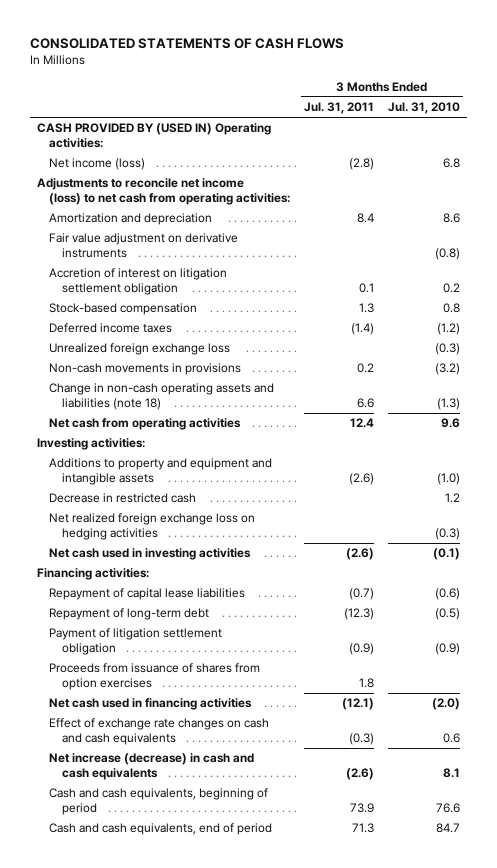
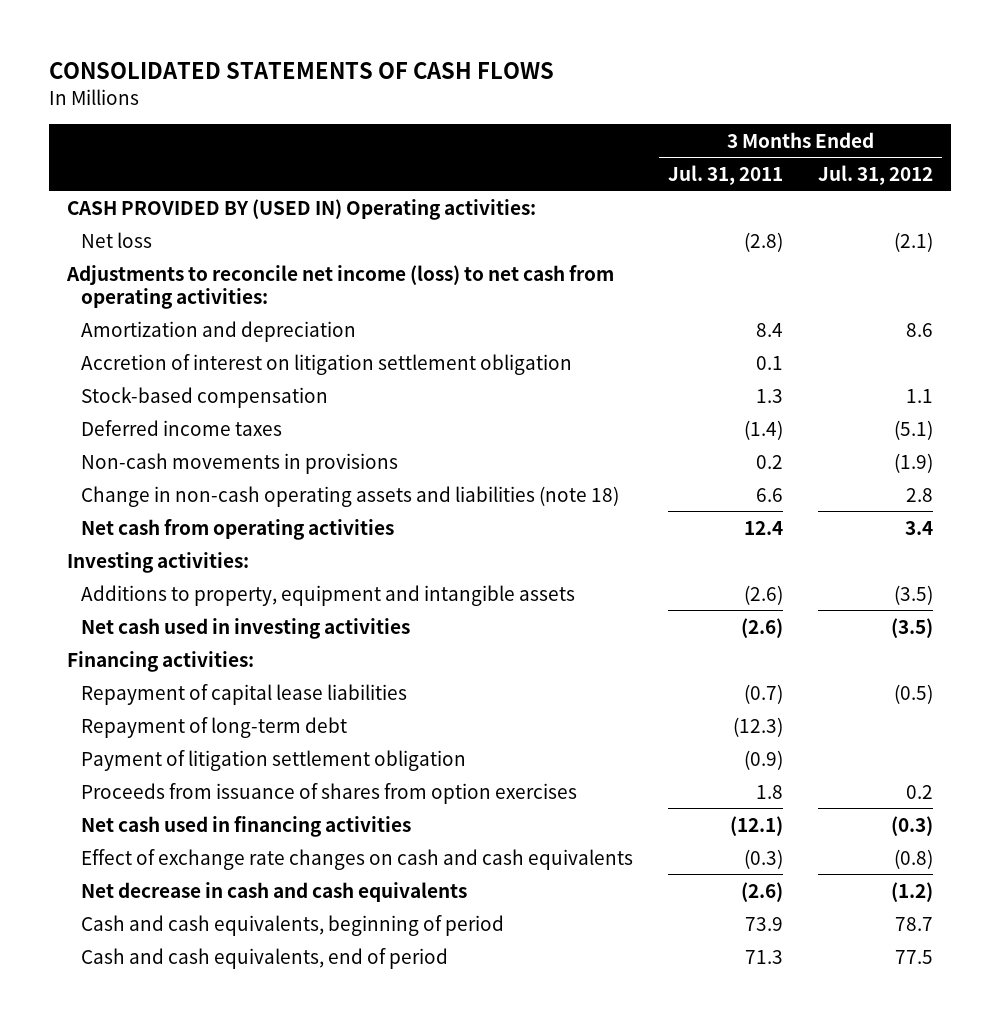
- | 3 Months Ended Jul. 31, 2011 | 3 Months Ended Jul. 31, 2010
+ | 3 Months Ended Jul. 31, 2011 | 3 Months Ended Jul. 31, 2012
- Net income (loss) | (2.8) | 6.8
+ Net loss | (2.8) | (2.1)
- Fair value adjustment on derivative instruments | | (0.8)
- Unrealized foreign exchange loss | | (0.3)
- Additions to property and equipment and intangible assets | (2.6) | (1.0)
- Decrease in restricted cash | | 1.2
- Net realized foreign exchange loss on hedging activities | | (0.3)
+ Additions to property, equipment and intangible assets | (2.6) | (3.5)
- Net increase (decrease) in cash and cash equivalents | (2.6) | 8.1
+ Net decrease in cash and cash equivalents | (2.6) | (1.2)

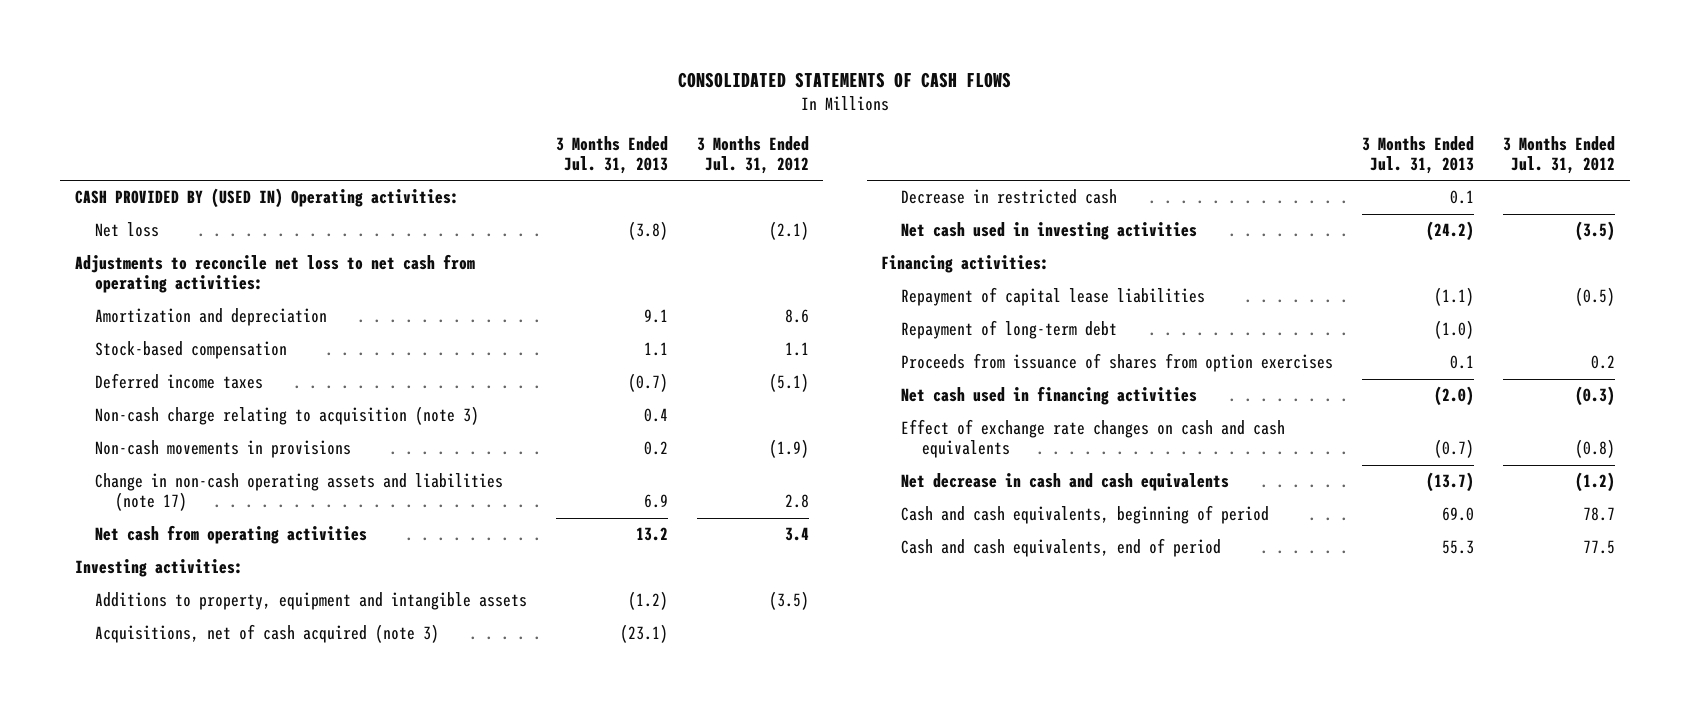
- | 3 Months Ended Jul. 31, 2011 | 3 Months Ended Jul. 31, 2012
+ | 3 Months Ended Jul. 31, 2013 | 3 Months Ended Jul. 31, 2012
- Adjustments to reconcile net income (loss) to net cash from operating activities:
+ Adjustments to reconcile net loss to net cash from operating activities:
- Accretion of interest on litigation settlement obligation | 0.1 |
+ Non-cash charge relating to acquisition (note 3) | 0.4 |
- Change in non-cash operating assets and liabilities (note 18) | 6.6 | 2.8
+ Change in non-cash operating assets and liabilities (note 17) | 6.9 | 2.8
+ Acquisitions, net of cash acquired (note 3) | (23.1) |
+ Decrease in restricted cash | 0.1 |
- Payment of litigation settlement obligation | (0.9) |

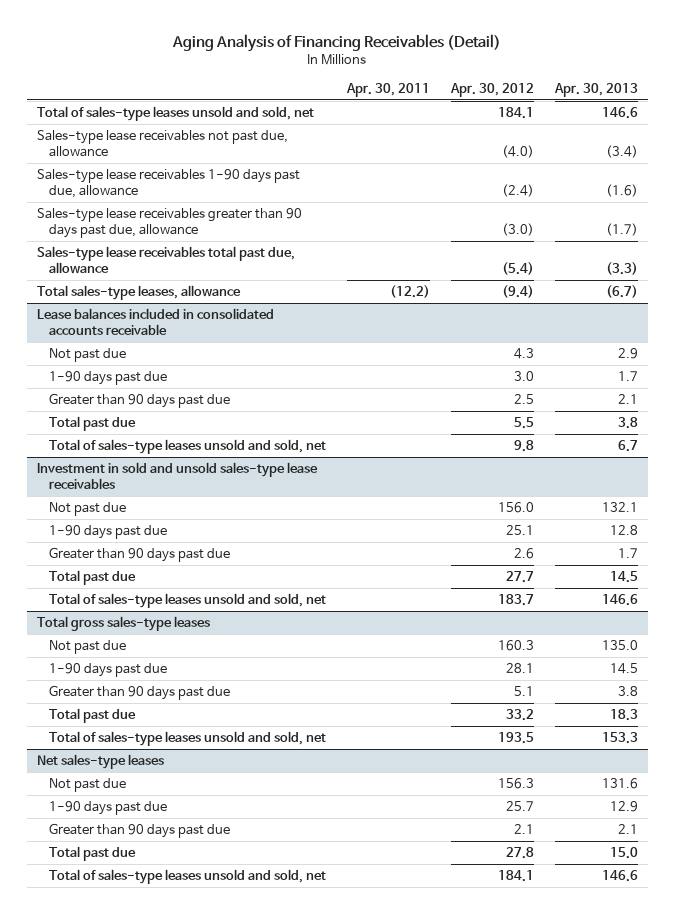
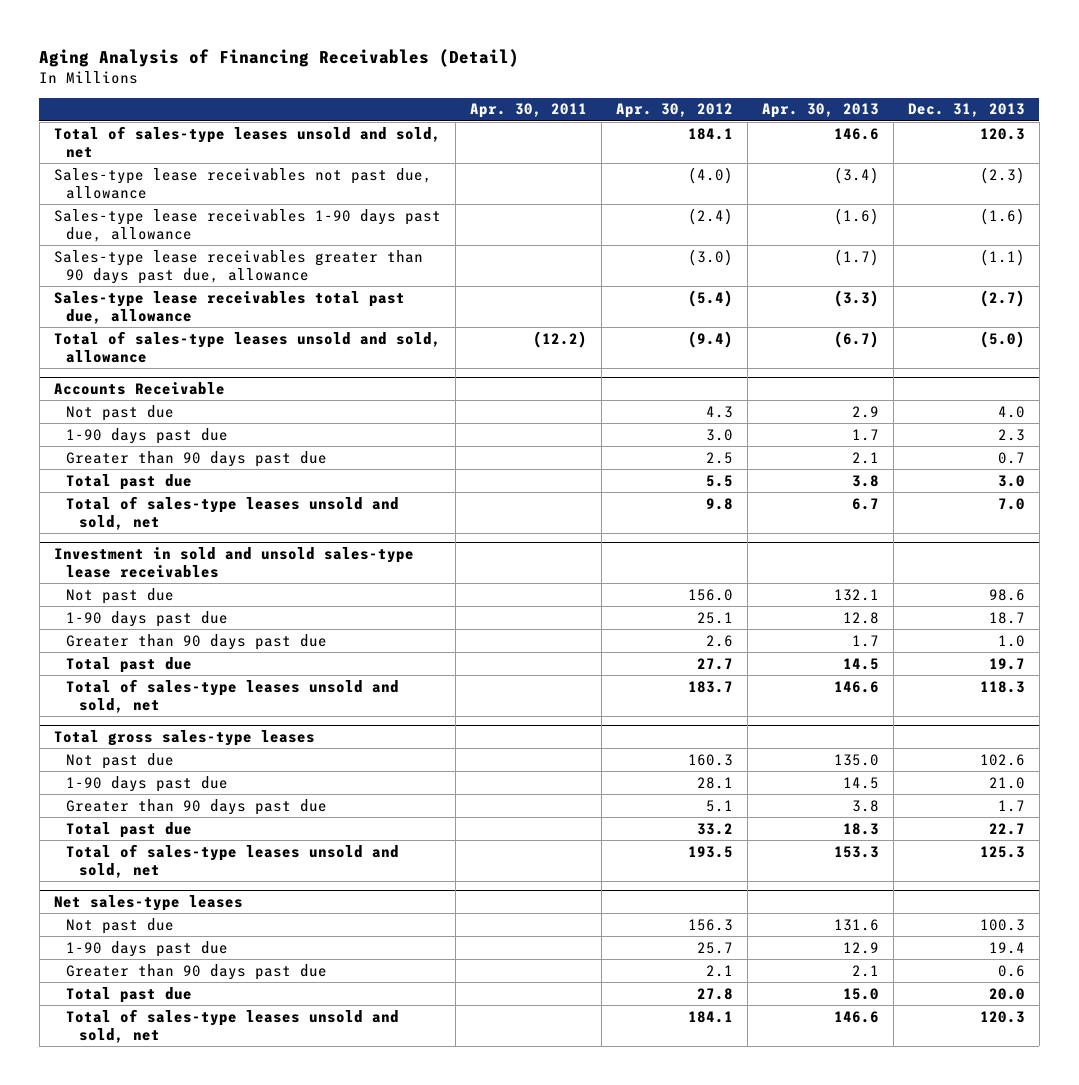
- | Apr. 30, 2011 | Apr. 30, 2012 | Apr. 30, 2013
+ | Apr. 30, 2011 | Apr. 30, 2012 | Apr. 30, 2013 | Dec. 31, 2013
- Total sales-type leases, allowance | (12.2) | (9.4) | (6.7)
- Lease balances included in consolidated accounts receivable
+ Total of sales-type leases unsold and sold, allowance | (12.2) | (9.4) | (6.7) | (5.0)
+ Accounts Receivable

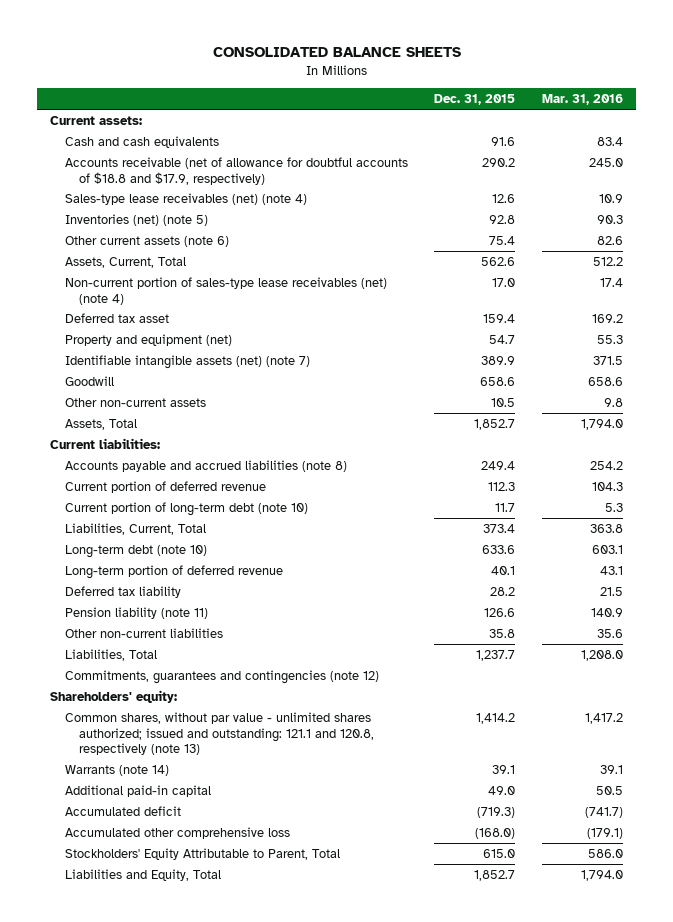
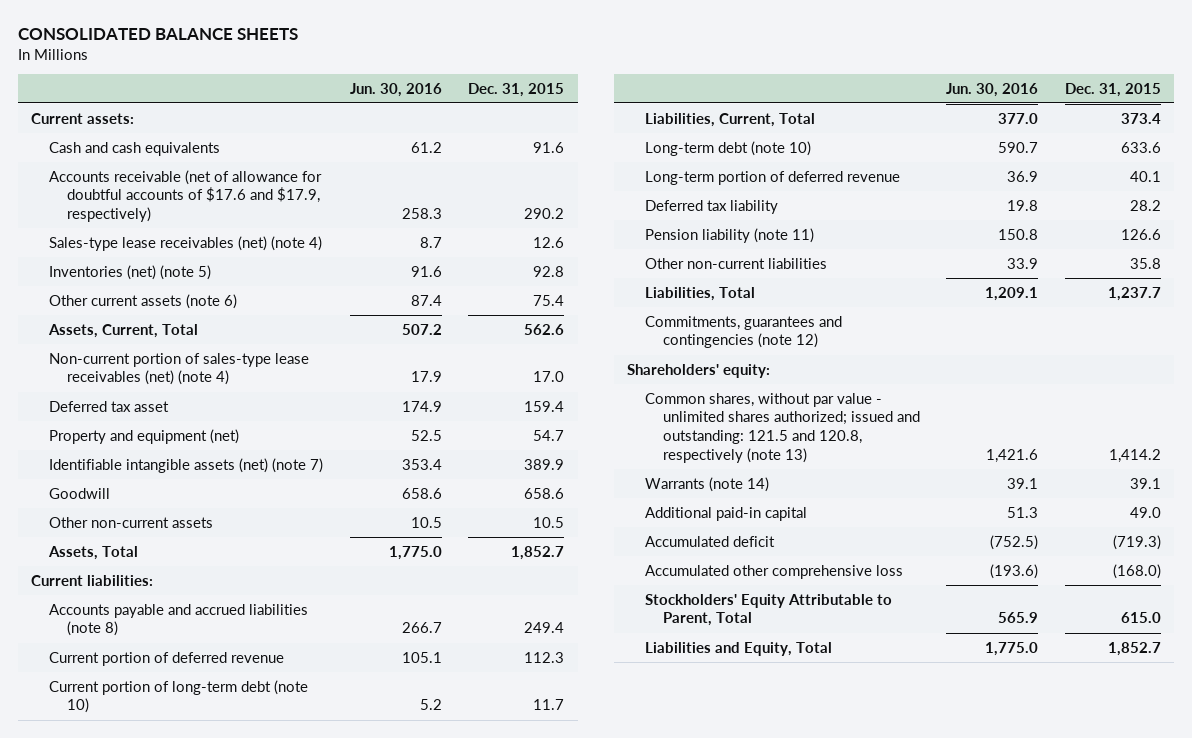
- | Dec. 31, 2015 | Mar. 31, 2016
+ | Jun. 30, 2016 | Dec. 31, 2015
- Accounts receivable (net of allowance for doubtful accounts of $18.8 and $17.9, respectively) | 290.2 | 245.0
+ Accounts receivable (net of allowance for doubtful accounts of $17.6 and $17.9, respectively) | 258.3 | 290.2
- Common shares, without par value - unlimited shares authorized; issued and outstanding: 121.1 and 120.8, respectively (note 13) | 1,414.2 | 1,417.2
+ Common shares, without par value - unlimited shares authorized; issued and outstanding: 121.5 and 120.8, respectively (note 13) | 1,421.6 | 1,414.2

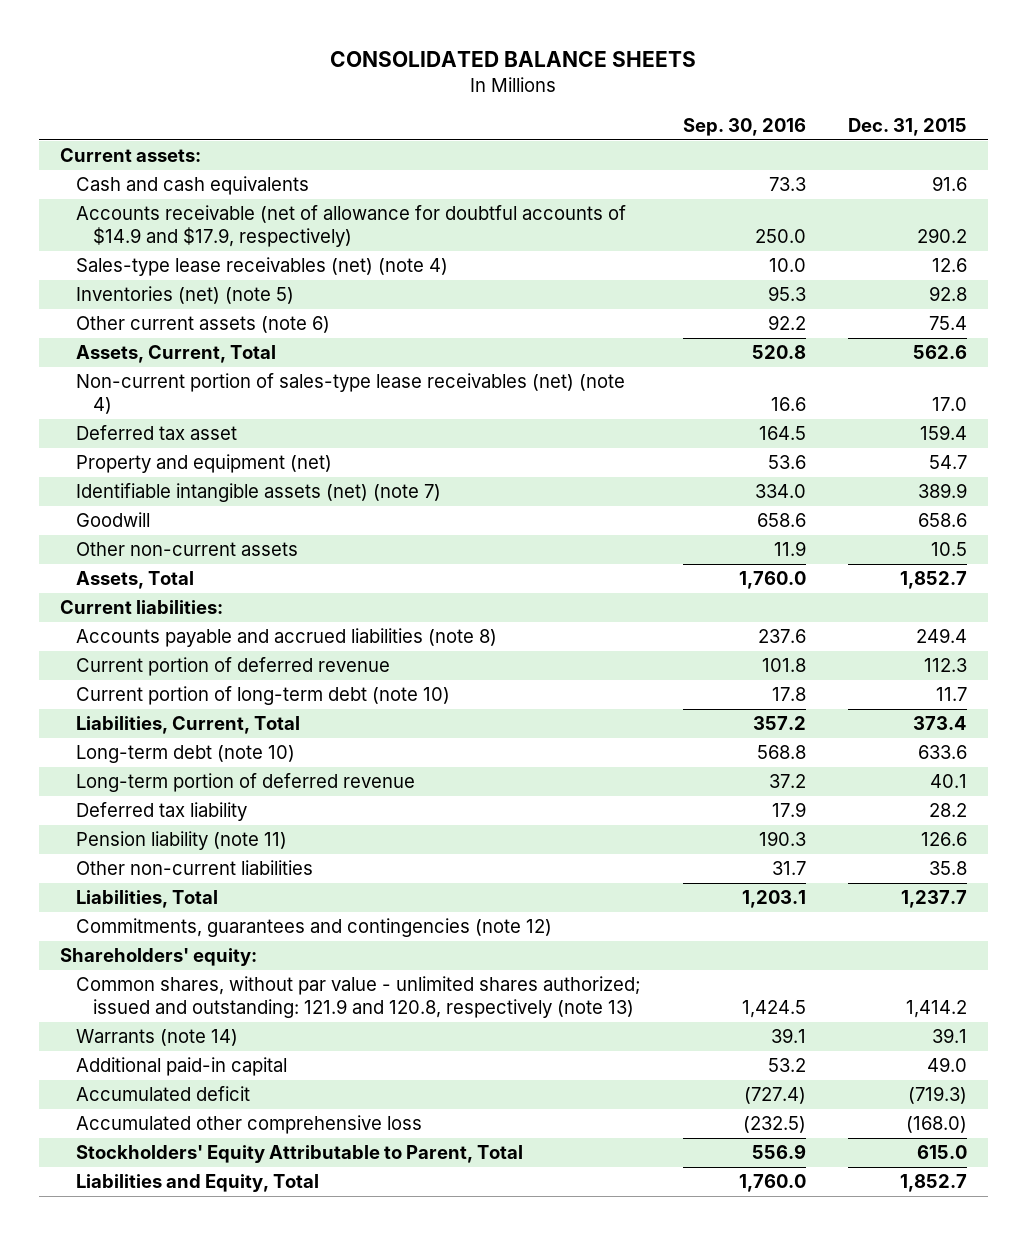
- | Jun. 30, 2016 | Dec. 31, 2015
+ | Sep. 30, 2016 | Dec. 31, 2015
- Accounts receivable (net of allowance for doubtful accounts of $17.6 and $17.9, respectively) | 258.3 | 290.2
+ Accounts receivable (net of allowance for doubtful accounts of $14.9 and $17.9, respectively) | 250.0 | 290.2
- Common shares, without par value - unlimited shares authorized; issued and outstanding: 121.5 and 120.8, respectively (note 13) | 1,421.6 | 1,414.2
+ Common shares, without par value - unlimited shares authorized; issued and outstanding: 121.9 and 120.8, respectively (note 13) | 1,424.5 | 1,414.2

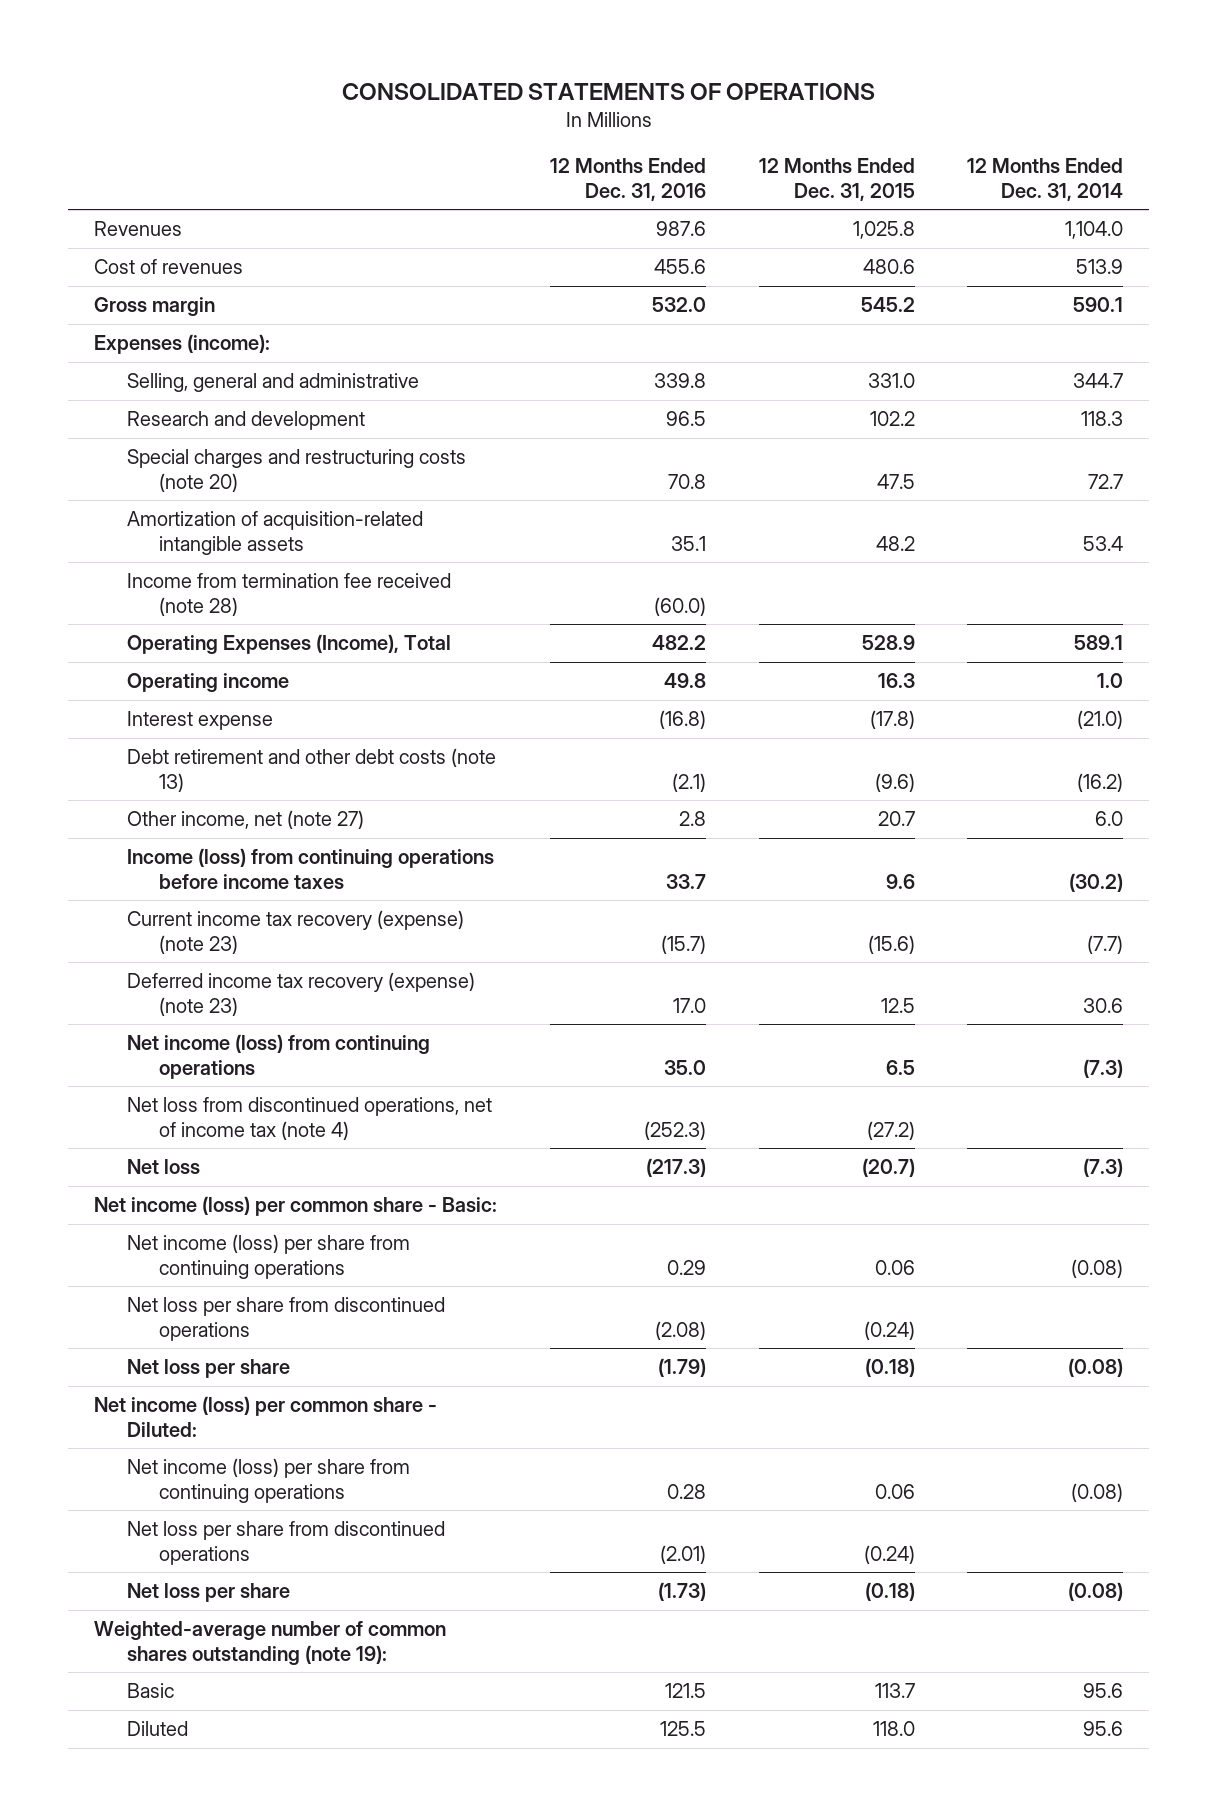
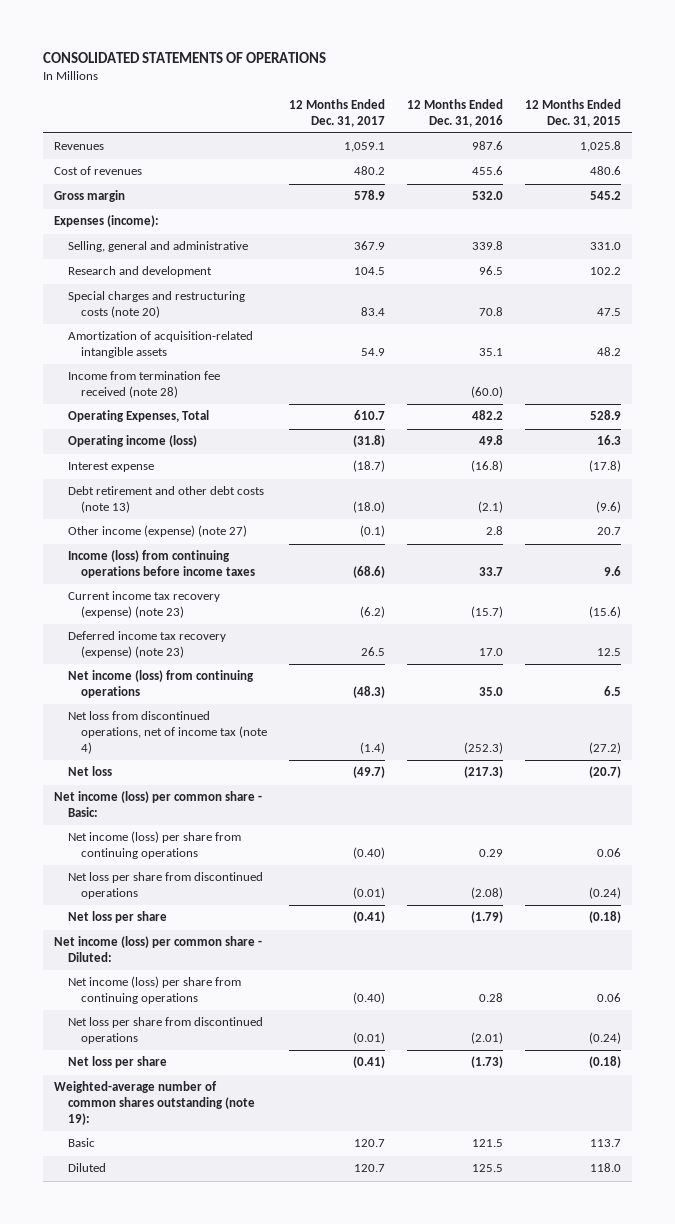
- | 12 Months Ended Dec. 31, 2016 | 12 Months Ended Dec. 31, 2015 | 12 Months Ended Dec. 31, 2014
+ | 12 Months Ended Dec. 31, 2017 | 12 Months Ended Dec. 31, 2016 | 12 Months Ended Dec. 31, 2015
- Operating Expenses (Income), Total | 482.2 | 528.9 | 589.1
- Operating income | 49.8 | 16.3 | 1.0
+ Operating Expenses, Total | 610.7 | 482.2 | 528.9
+ Operating income (loss) | (31.8) | 49.8 | 16.3
- Other income, net (note 27) | 2.8 | 20.7 | 6.0
+ Other income (expense) (note 27) | (0.1) | 2.8 | 20.7

